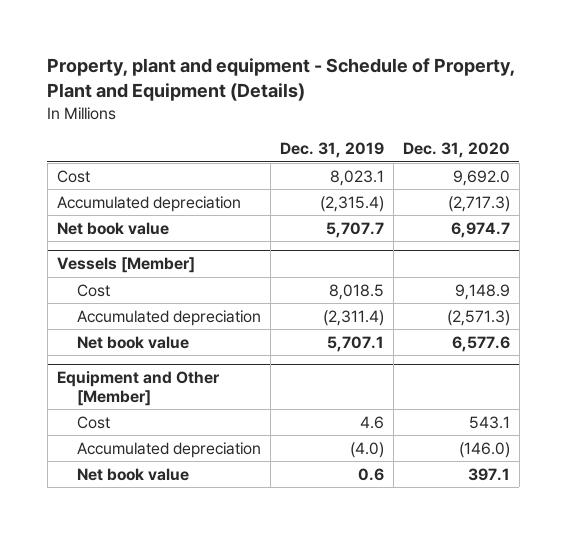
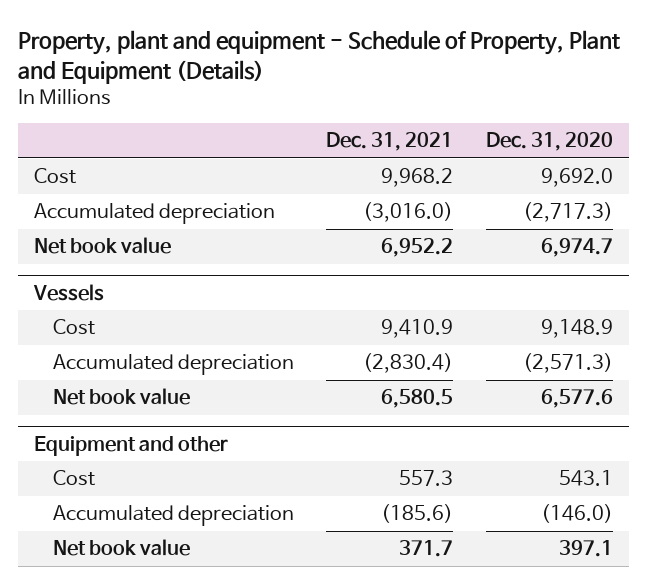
- | Dec. 31, 2019 | Dec. 31, 2020
+ | Dec. 31, 2021 | Dec. 31, 2020
- Vessels [Member]
+ Vessels
- Equipment and Other [Member]
+ Equipment and other

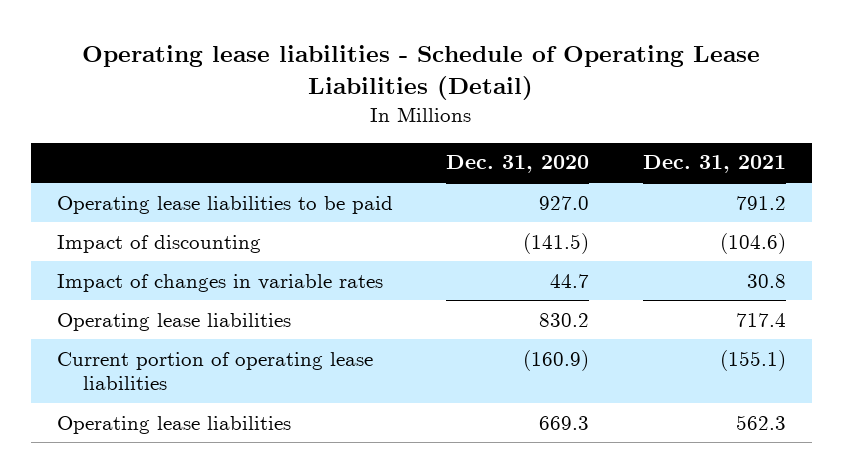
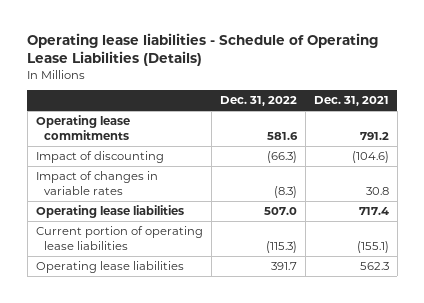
- Operating lease liabilities - Schedule of Operating Lease Liabilities (Detail)
+ Operating lease liabilities - Schedule of Operating Lease Liabilities (Details)
- | Dec. 31, 2020 | Dec. 31, 2021
+ | Dec. 31, 2022 | Dec. 31, 2021
- Operating lease liabilities to be paid | 927.0 | 791.2
+ Operating lease commitments | 581.6 | 791.2

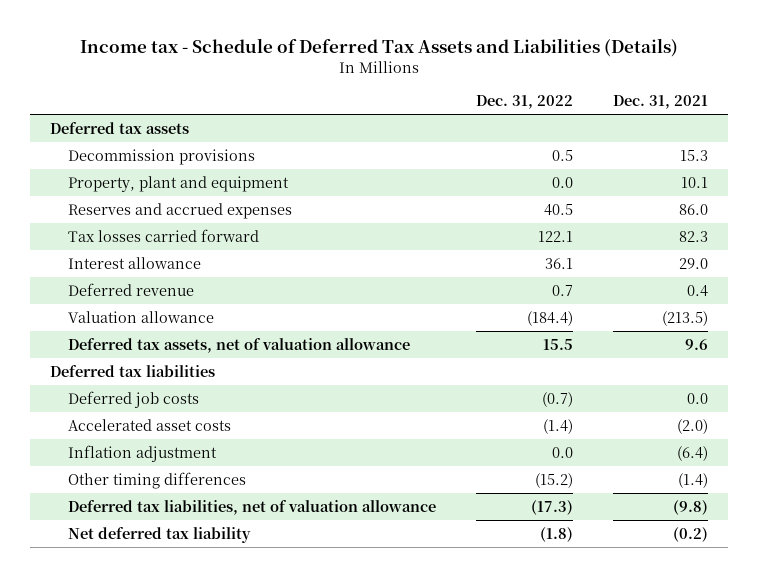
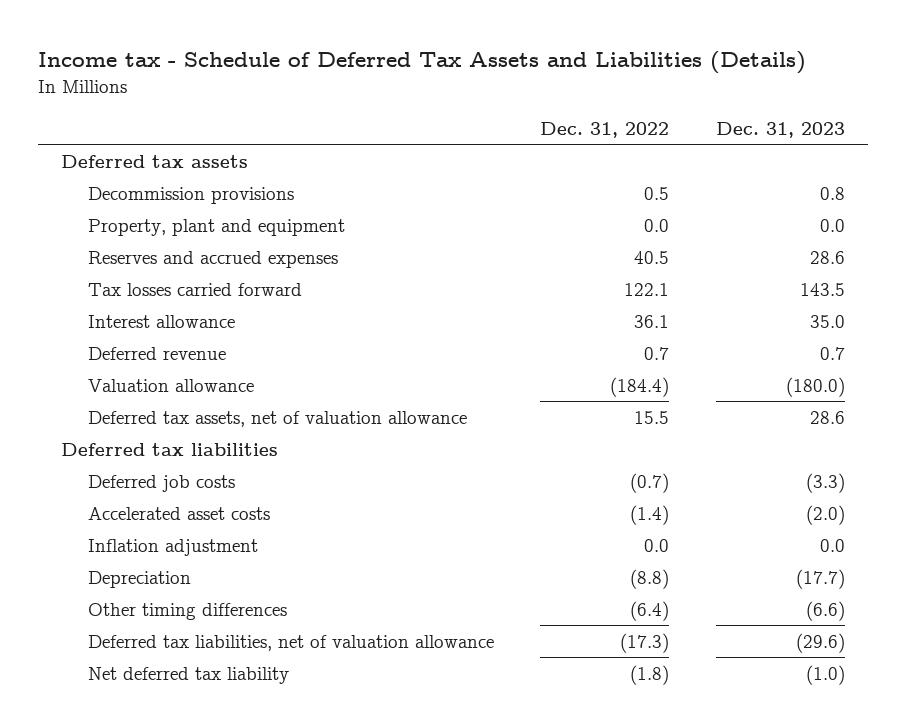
- | Dec. 31, 2022 | Dec. 31, 2021
+ | Dec. 31, 2022 | Dec. 31, 2023
- Other timing differences | (15.2) | (1.4)
+ Depreciation | (8.8) | (17.7)
+ Other timing differences | (6.4) | (6.6)

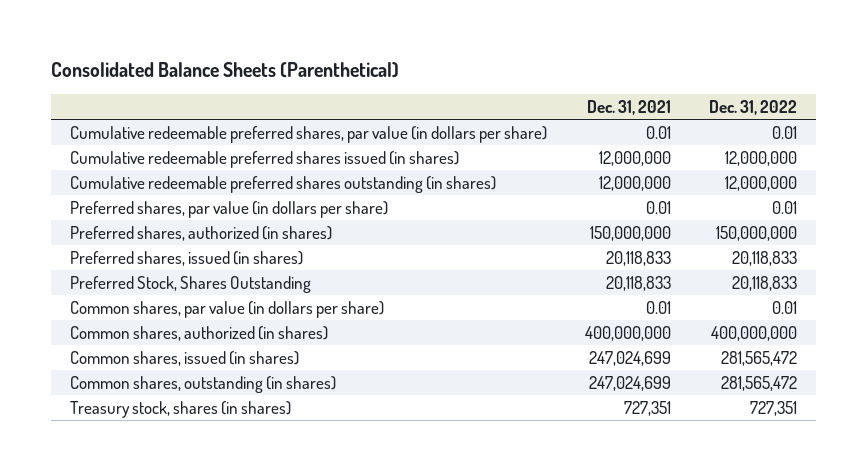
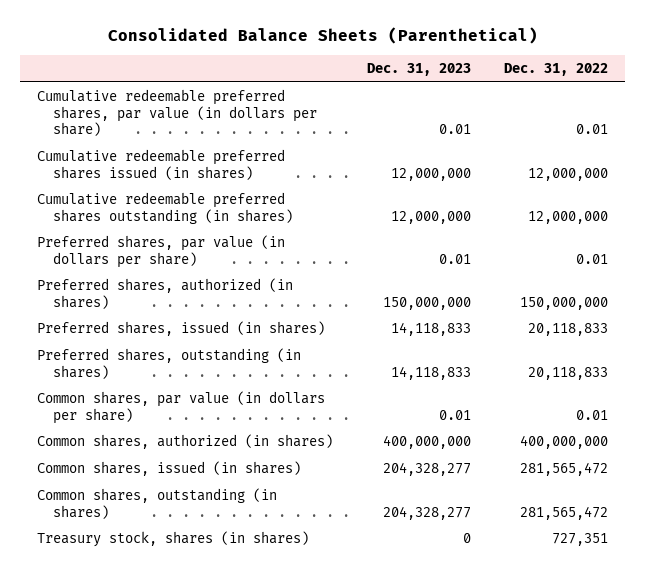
- | Dec. 31, 2021 | Dec. 31, 2022
+ | Dec. 31, 2023 | Dec. 31, 2022
- Preferred Stock, Shares Outstanding | 20,118,833 | 20,118,833
+ Preferred shares, outstanding (in shares) | 14,118,833 | 20,118,833

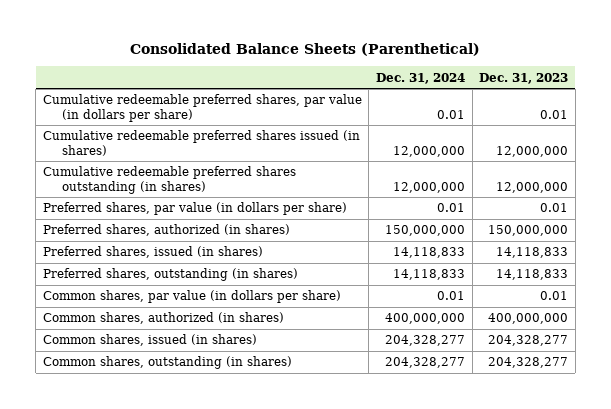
- | Dec. 31, 2023 | Dec. 31, 2022
+ | Dec. 31, 2024 | Dec. 31, 2023
- Treasury stock, shares (in shares) | 0 | 727,351

